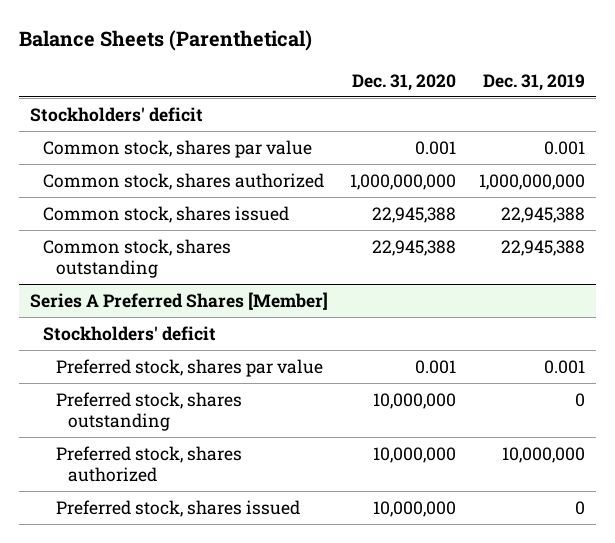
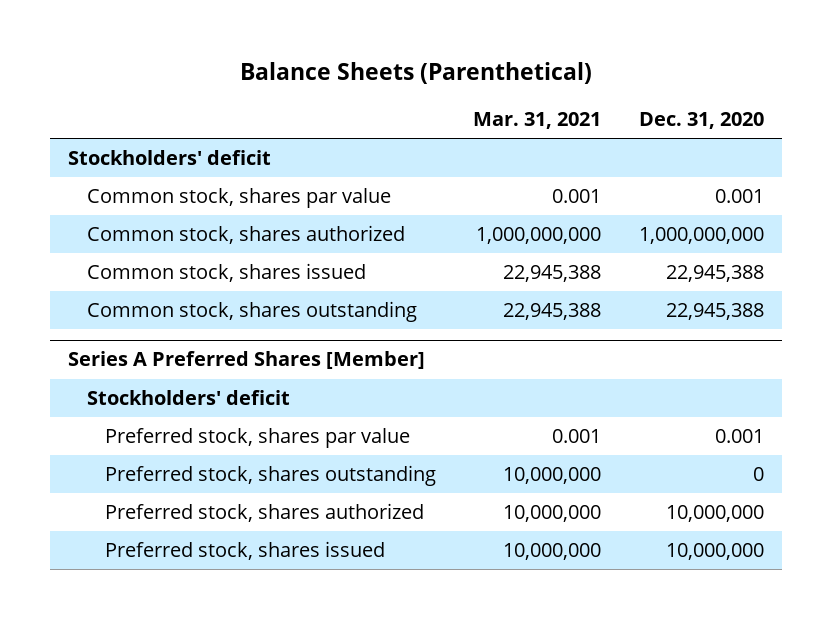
- | Dec. 31, 2020 | Dec. 31, 2019
+ | Mar. 31, 2021 | Dec. 31, 2020
@ Series A Preferred Shares [Member]
- Preferred stock, shares outstanding | 10,000,000 | 0
+ Preferred stock, shares outstanding | 10,000,000 | 0

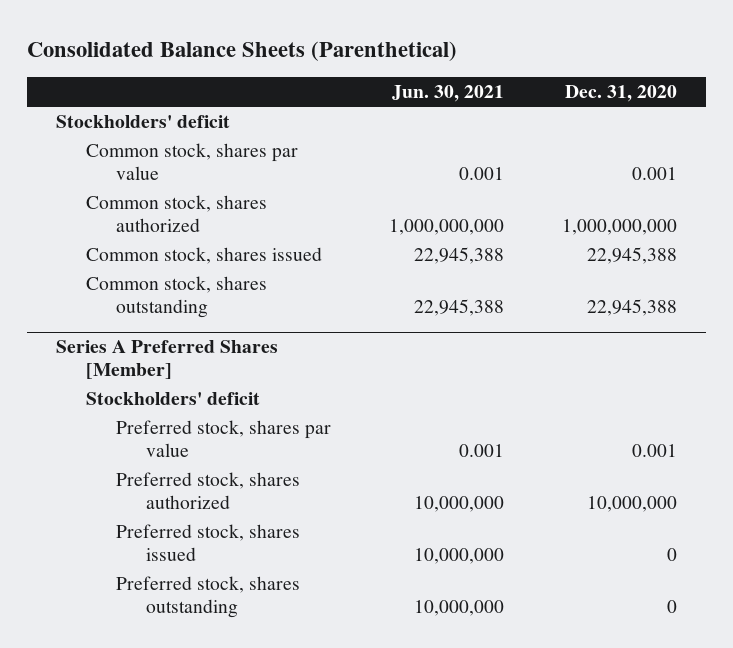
- Balance Sheets (Parenthetical)
+ Consolidated Balance Sheets (Parenthetical)
- | Mar. 31, 2021 | Dec. 31, 2020
+ | Jun. 30, 2021 | Dec. 31, 2020
@ Series A Preferred Shares [Member]
- Preferred stock, shares issued | 10,000,000 | 10,000,000
+ Preferred stock, shares issued | 10,000,000 | 0
moved down: Preferred stock, shares outstanding | 10,000,000 | 0

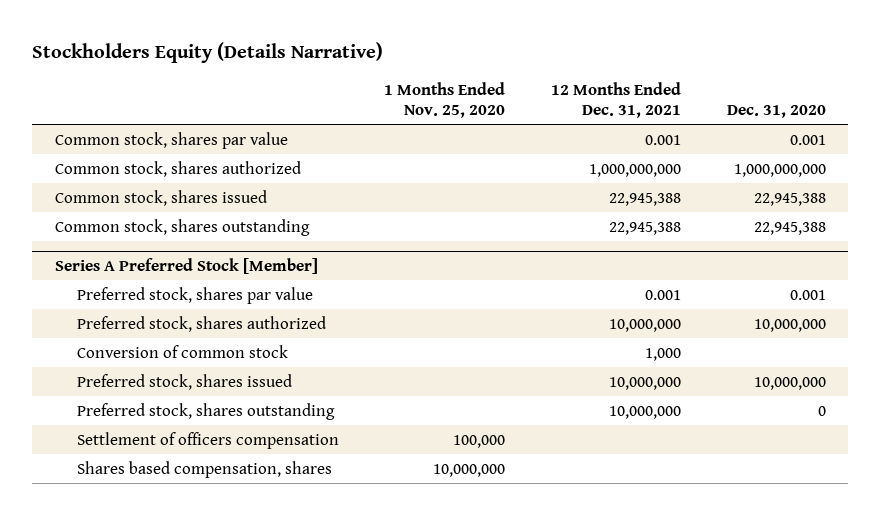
- Consolidated Balance Sheets (Parenthetical)
+ Stockholders Equity (Details Narrative)
- | Jun. 30, 2021 | Dec. 31, 2020
+ | 1 Months Ended Nov. 25, 2020 | 12 Months Ended Dec. 31, 2021 | Dec. 31, 2020
- Stockholders' deficit
- Series A Preferred Shares [Member]
- Stockholders' deficit
+ Series A Preferred Stock [Member]
- Preferred stock, shares issued | 10,000,000 | 0
+ Conversion of common stock | | 1,000 |
+ Preferred stock, shares issued | | 10,000,000 | 10,000,000
+ Settlement of officers compensation | 100,000 | |
+ Shares based compensation, shares | 10,000,000 | |

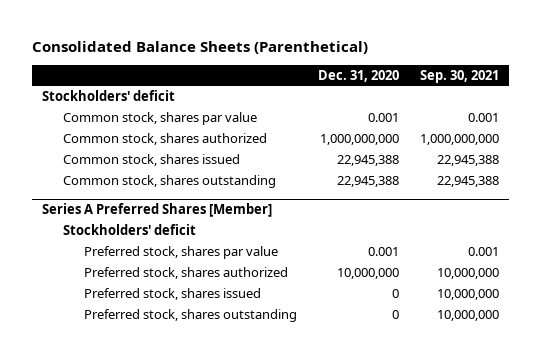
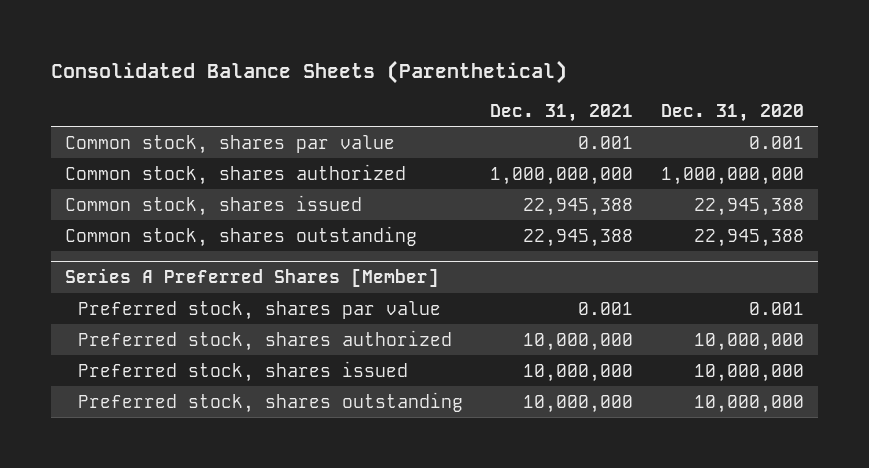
- | Dec. 31, 2020 | Sep. 30, 2021
+ | Dec. 31, 2021 | Dec. 31, 2020
- Stockholders' deficit
@ Series A Preferred Shares [Member]
- Stockholders' deficit
- Preferred stock, shares issued | 0 | 10,000,000
- Preferred stock, shares outstanding | 0 | 10,000,000
+ Preferred stock, shares issued | 10,000,000 | 10,000,000
+ Preferred stock, shares outstanding | 10,000,000 | 10,000,000

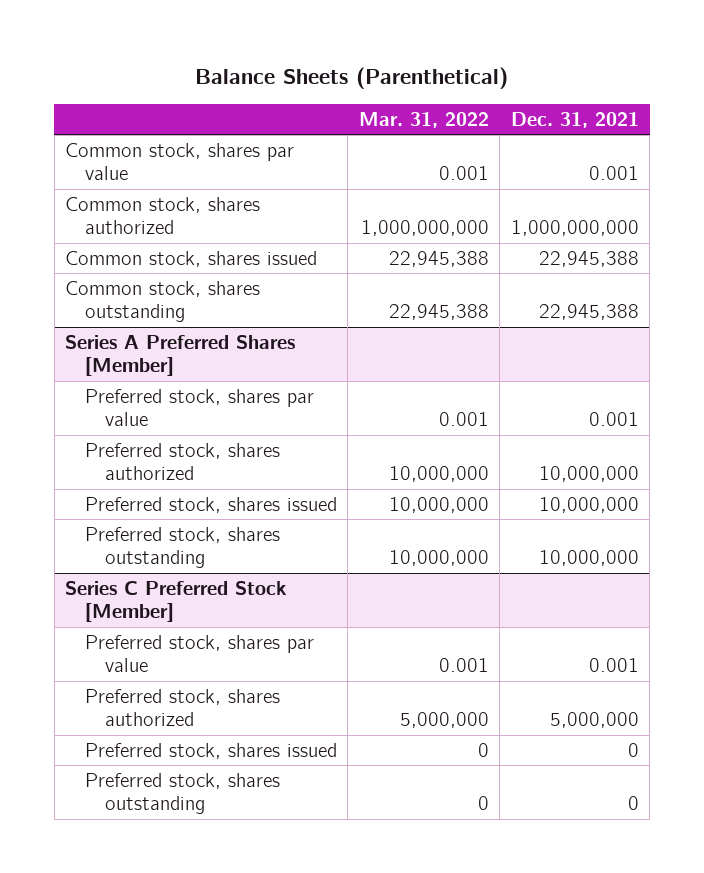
- Consolidated Balance Sheets (Parenthetical)
+ Balance Sheets (Parenthetical)
- | Dec. 31, 2021 | Dec. 31, 2020
+ | Mar. 31, 2022 | Dec. 31, 2021
+ Series C Preferred Stock [Member]
+ Preferred stock, shares par value | 0.001 | 0.001
+ Preferred stock, shares authorized | 5,000,000 | 5,000,000
+ Preferred stock, shares issued | 0 | 0
+ Preferred stock, shares outstanding | 0 | 0

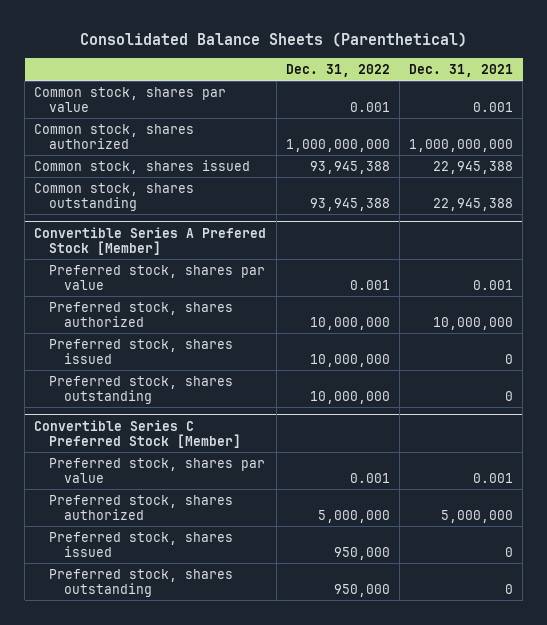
- Balance Sheets (Parenthetical)
+ Consolidated Balance Sheets (Parenthetical)
- | Mar. 31, 2022 | Dec. 31, 2021
+ | Dec. 31, 2022 | Dec. 31, 2021
- Series A Preferred Shares [Member]
+ Convertible Series A Prefered Stock [Member]
- Preferred stock, shares issued | 10,000,000 | 10,000,000
- Preferred stock, shares outstanding | 10,000,000 | 10,000,000
- Series C Preferred Stock [Member]
+ Preferred stock, shares issued | 10,000,000 | 0
+ Preferred stock, shares outstanding | 10,000,000 | 0
+ Convertible Series C Preferred Stock [Member]

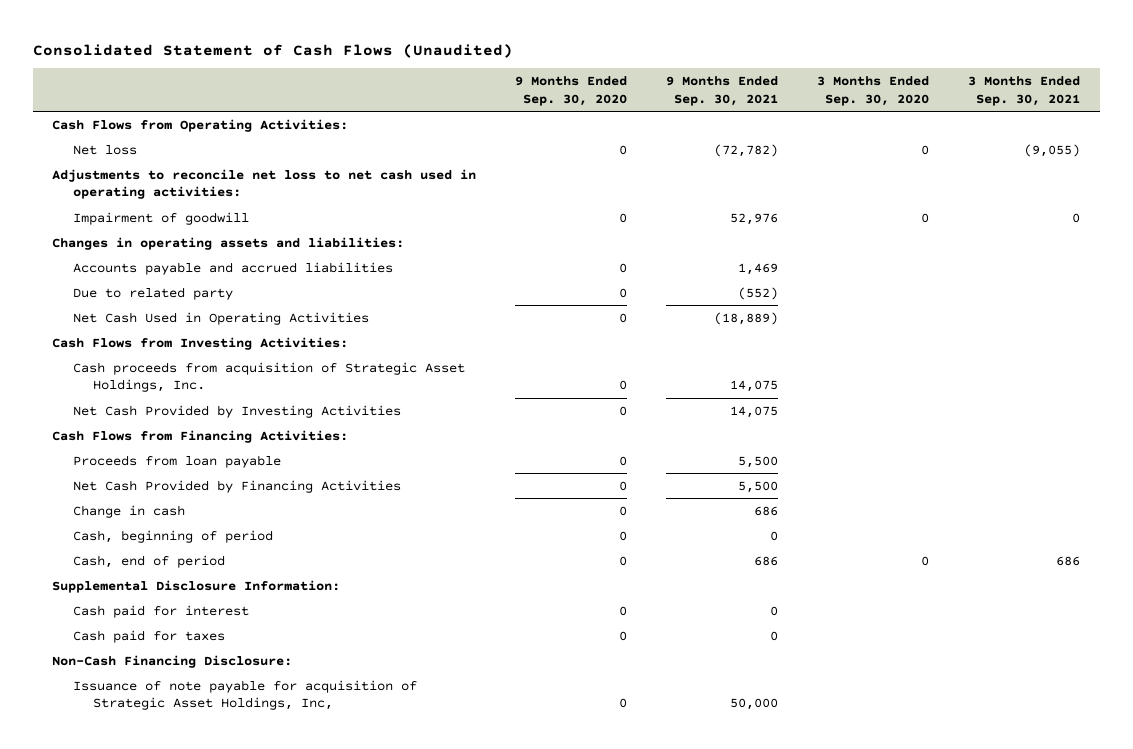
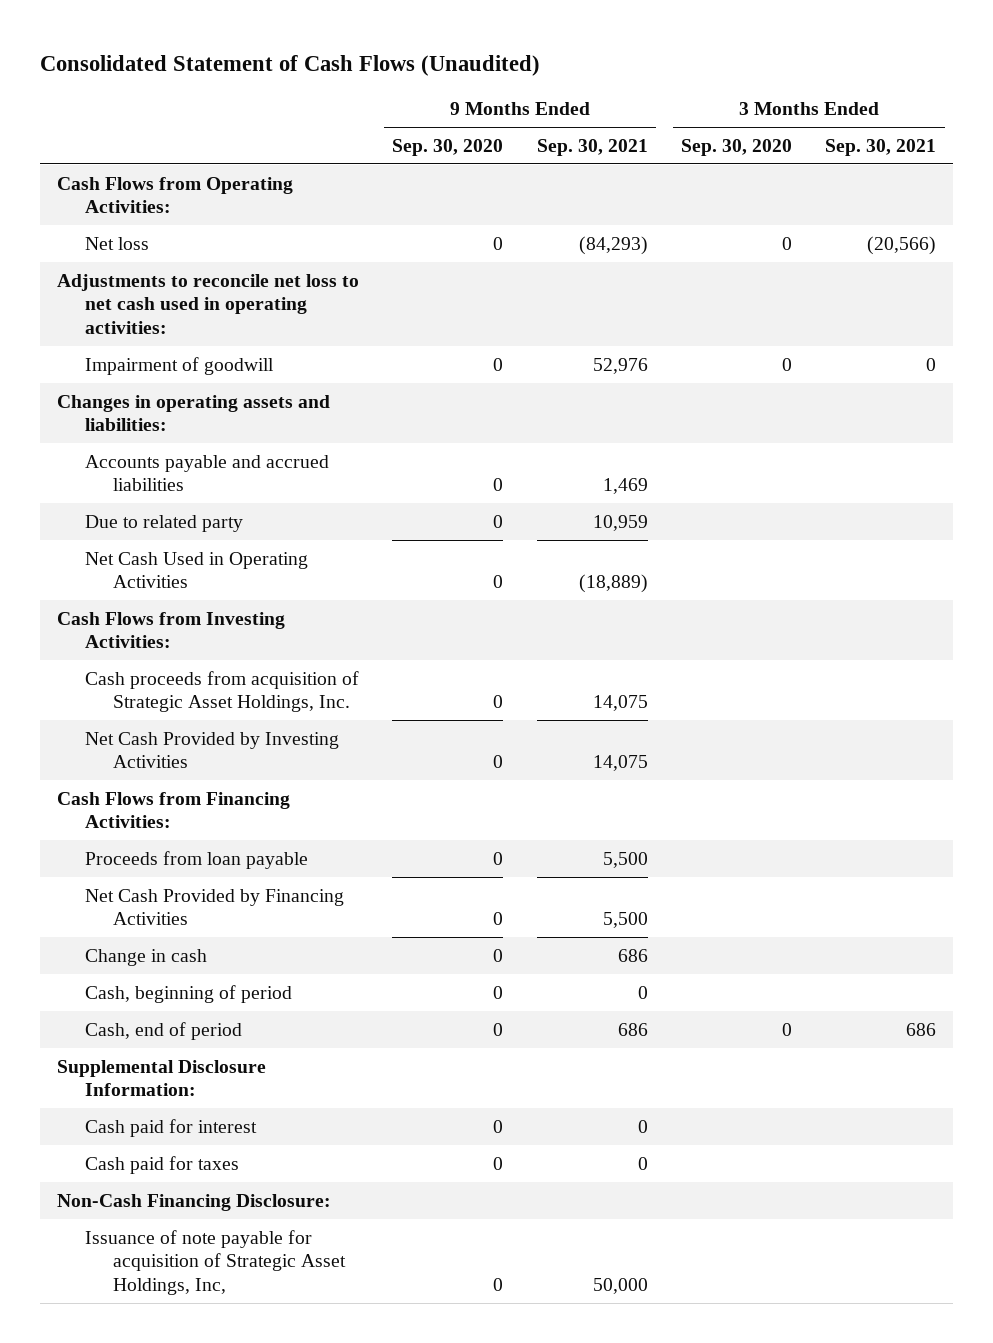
- Net loss | 0 | (72,782) | 0 | (9,055)
+ Net loss | 0 | (84,293) | 0 | (20,566)
- Due to related party | 0 | (552) | |
+ Due to related party | 0 | 10,959 | |

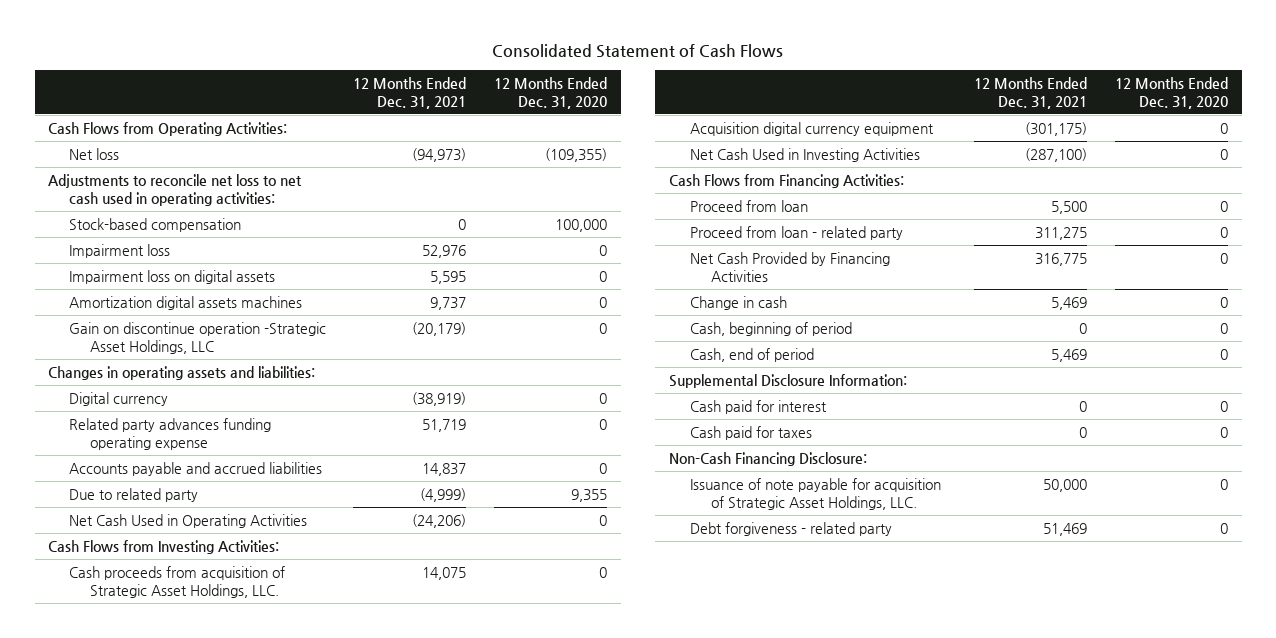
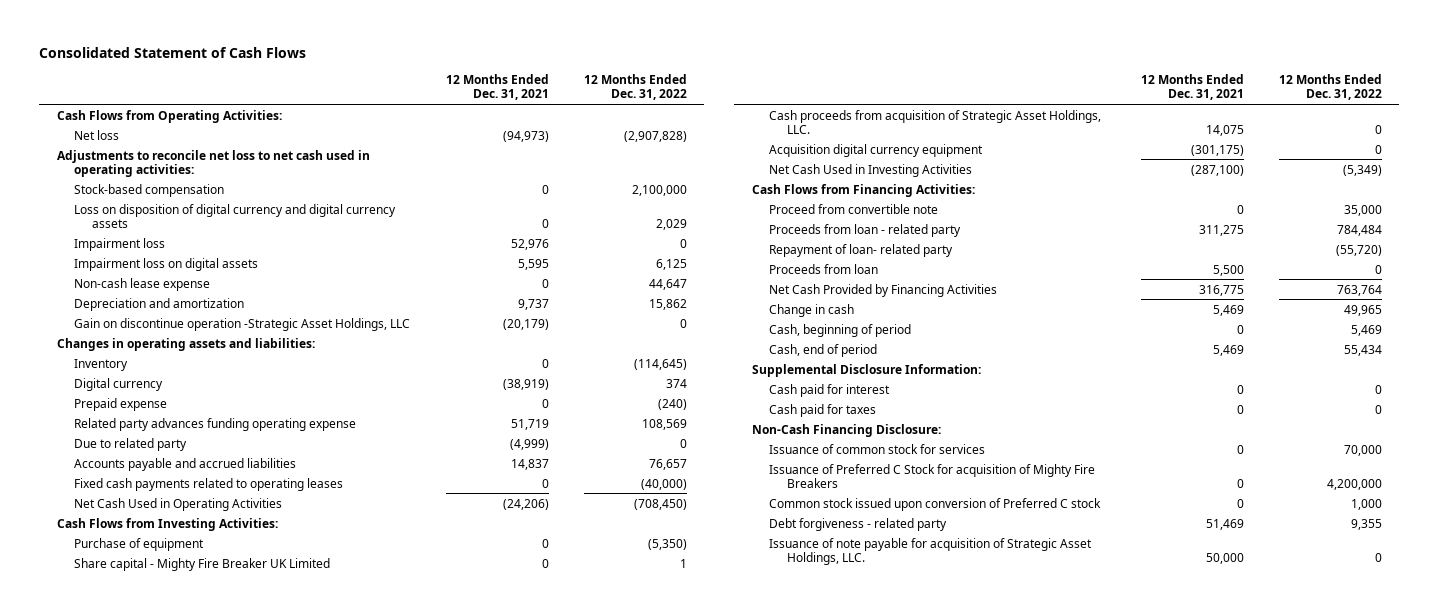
- | 12 Months Ended Dec. 31, 2021 | 12 Months Ended Dec. 31, 2020
+ | 12 Months Ended Dec. 31, 2021 | 12 Months Ended Dec. 31, 2022
+ Loss on disposition of digital currency and digital currency assets | 0 | 2,029
- Amortization digital assets machines | 9,737 | 0
+ Non-cash lease expense | 0 | 44,647
+ Depreciation and amortization | 9,737 | 15,862
+ Inventory | 0 | (114,645)
+ Prepaid expense | 0 | (240)
moved down: Accounts payable and accrued liabilities | 14,837 | 76,657
+ Fixed cash payments related to operating leases | 0 | (40,000)
+ Purchase of equipment | 0 | (5,350)
+ Share capital - Mighty Fire Breaker UK Limited | 0 | 1
- Proceed from loan | 5,500 | 0
- Proceed from loan - related party | 311,275 | 0
+ Proceed from convertible note | 0 | 35,000
+ Proceeds from loan - related party | 311,275 | 784,484
+ Repayment of loan- related party | | (55,720)
+ Proceeds from loan | 5,500 | 0
+ Issuance of common stock for services | 0 | 70,000
+ Issuance of Preferred C Stock for acquisition of Mighty Fire Breakers | 0 | 4,200,000
+ Common stock issued upon conversion of Preferred C stock | 0 | 1,000
moved down: Issuance of note payable for acquisition of Strategic Asset Holdings, LLC. | 50,000 | 0

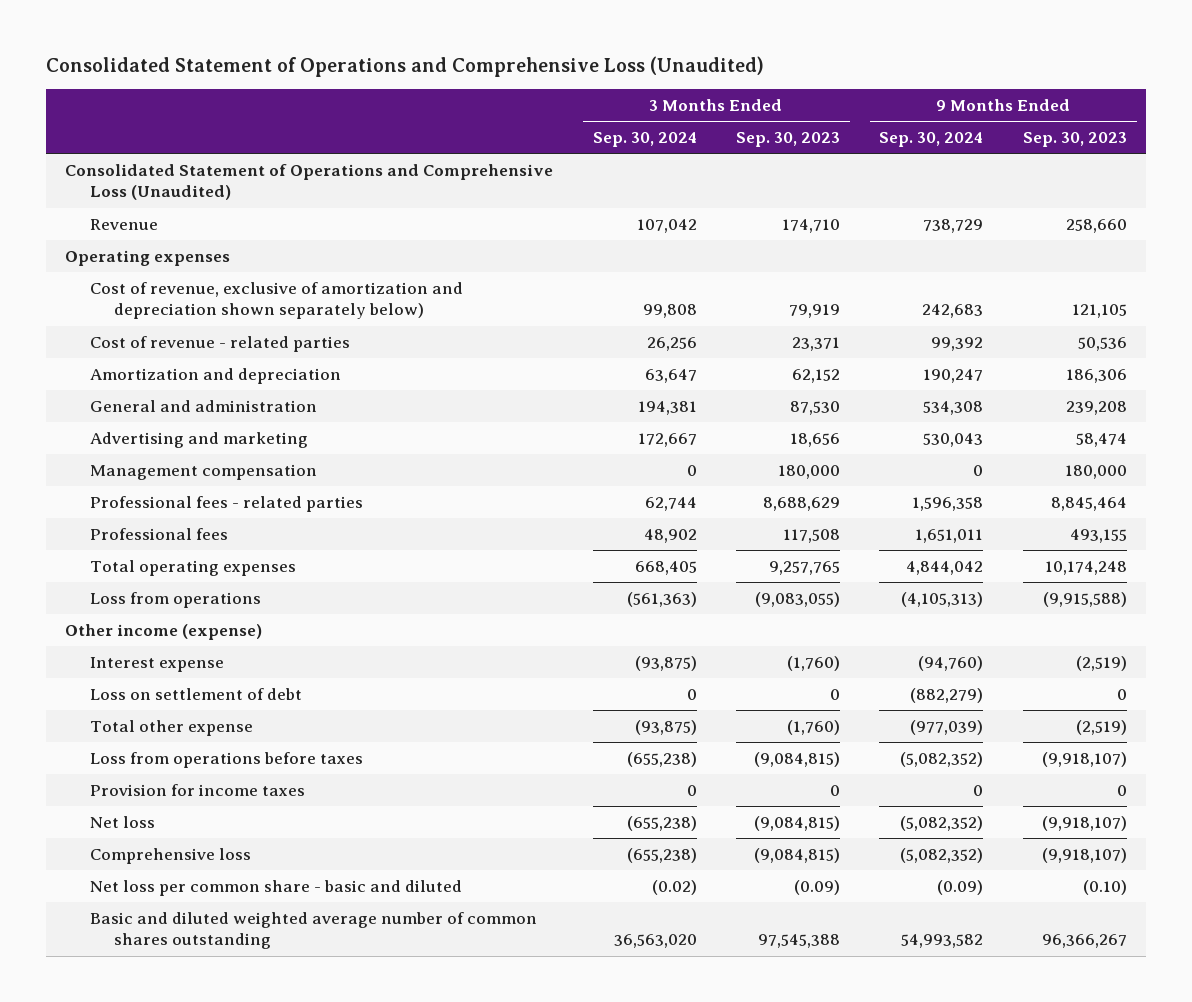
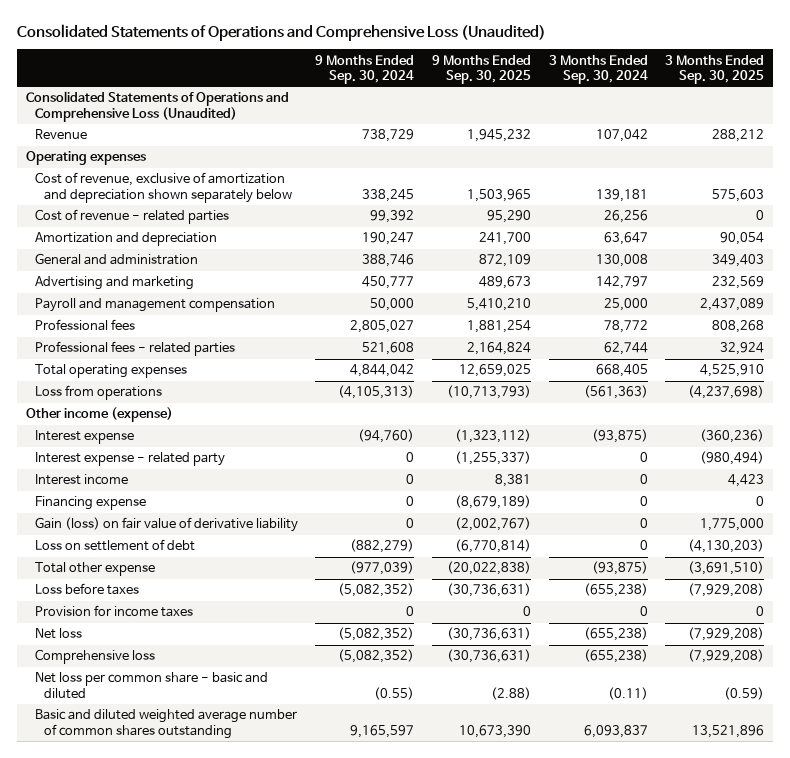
- Consolidated Statement of Operations and Comprehensive Loss (Unaudited)
+ Consolidated Statements of Operations and Comprehensive Loss (Unaudited)
- | 3 Months Ended Sep. 30, 2024 | 3 Months Ended Sep. 30, 2023 | 9 Months Ended Sep. 30, 2024 | 9 Months Ended Sep. 30, 2023
+ | 9 Months Ended Sep. 30, 2024 | 9 Months Ended Sep. 30, 2025 | 3 Months Ended Sep. 30, 2024 | 3 Months Ended Sep. 30, 2025
- Consolidated Statement of Operations and Comprehensive Loss (Unaudited)
+ Consolidated Statements of Operations and Comprehensive Loss (Unaudited)
- Cost of revenue, exclusive of amortization and depreciation shown separately below) | 99,808 | 79,919 | 242,683 | 121,105
+ Cost of revenue, exclusive of amortization and depreciation shown separately below | 338,245 | 1,503,965 | 139,181 | 575,603
- General and administration | 194,381 | 87,530 | 534,308 | 239,208
- Advertising and marketing | 172,667 | 18,656 | 530,043 | 58,474
- Management compensation | 0 | 180,000 | 0 | 180,000
- Professional fees - related parties | 62,744 | 8,688,629 | 1,596,358 | 8,845,464
- Professional fees | 48,902 | 117,508 | 1,651,011 | 493,155
+ General and administration | 388,746 | 872,109 | 130,008 | 349,403
+ Advertising and marketing | 450,777 | 489,673 | 142,797 | 232,569
+ Payroll and management compensation | 50,000 | 5,410,210 | 25,000 | 2,437,089
+ Professional fees | 2,805,027 | 1,881,254 | 78,772 | 808,268
+ Professional fees - related parties | 521,608 | 2,164,824 | 62,744 | 32,924
+ Interest expense - related party | 0 | (1,255,337) | 0 | (980,494)
+ Interest income | 0 | 8,381 | 0 | 4,423
+ Financing expense | 0 | (8,679,189) | 0 | 0
+ Gain (loss) on fair value of derivative liability | 0 | (2,002,767) | 0 | 1,775,000
- Loss from operations before taxes | (655,238) | (9,084,815) | (5,082,352) | (9,918,107)
+ Loss before taxes | (5,082,352) | (30,736,631) | (655,238) | (7,929,208)
- Net loss per common share - basic and diluted | (0.02) | (0.09) | (0.09) | (0.10)
- Basic and diluted weighted average number of common shares outstanding | 36,563,020 | 97,545,388 | 54,993,582 | 96,366,267
+ Net loss per common share - basic and diluted | (0.55) | (2.88) | (0.11) | (0.59)
+ Basic and diluted weighted average number of common shares outstanding | 9,165,597 | 10,673,390 | 6,093,837 | 13,521,896

